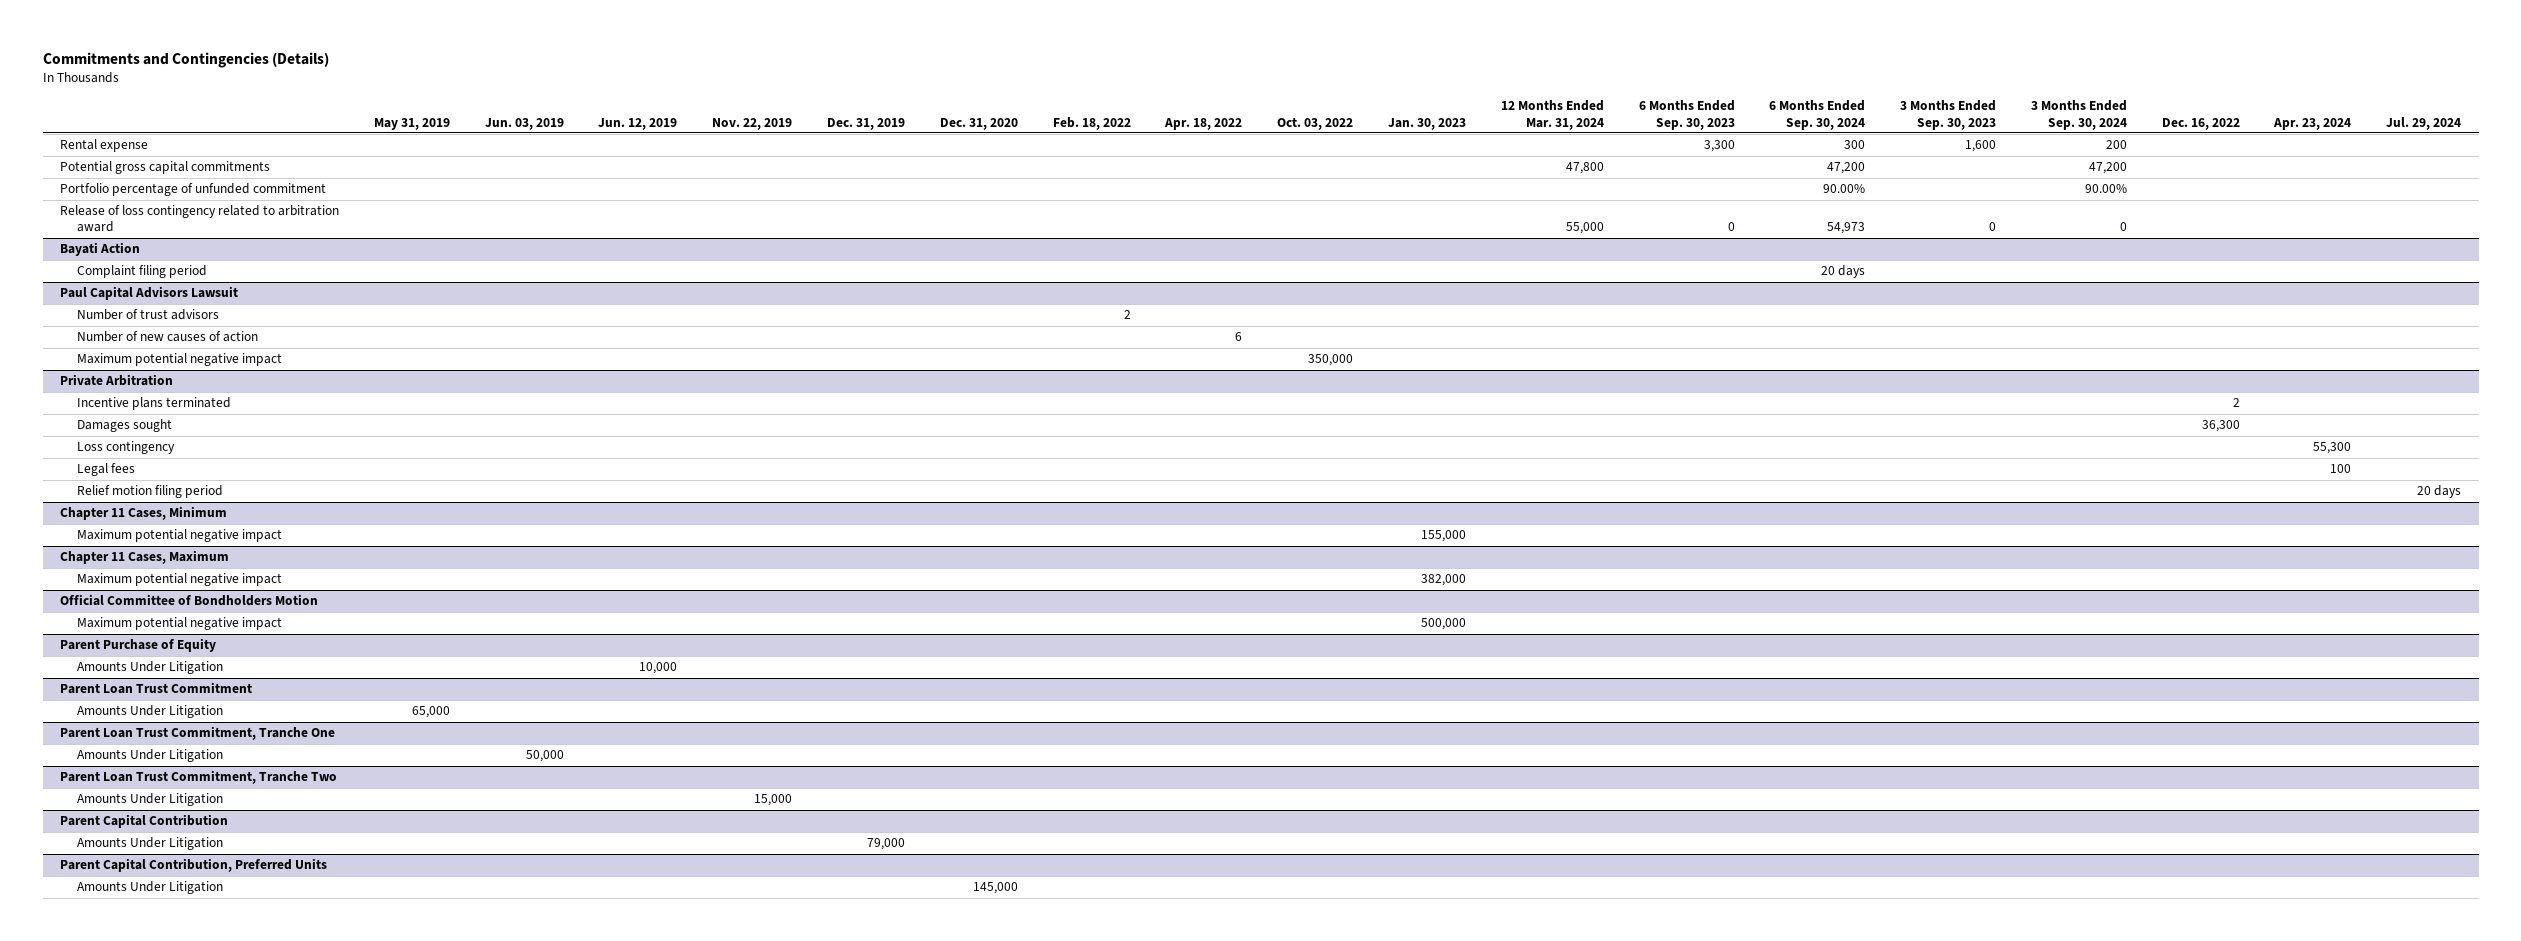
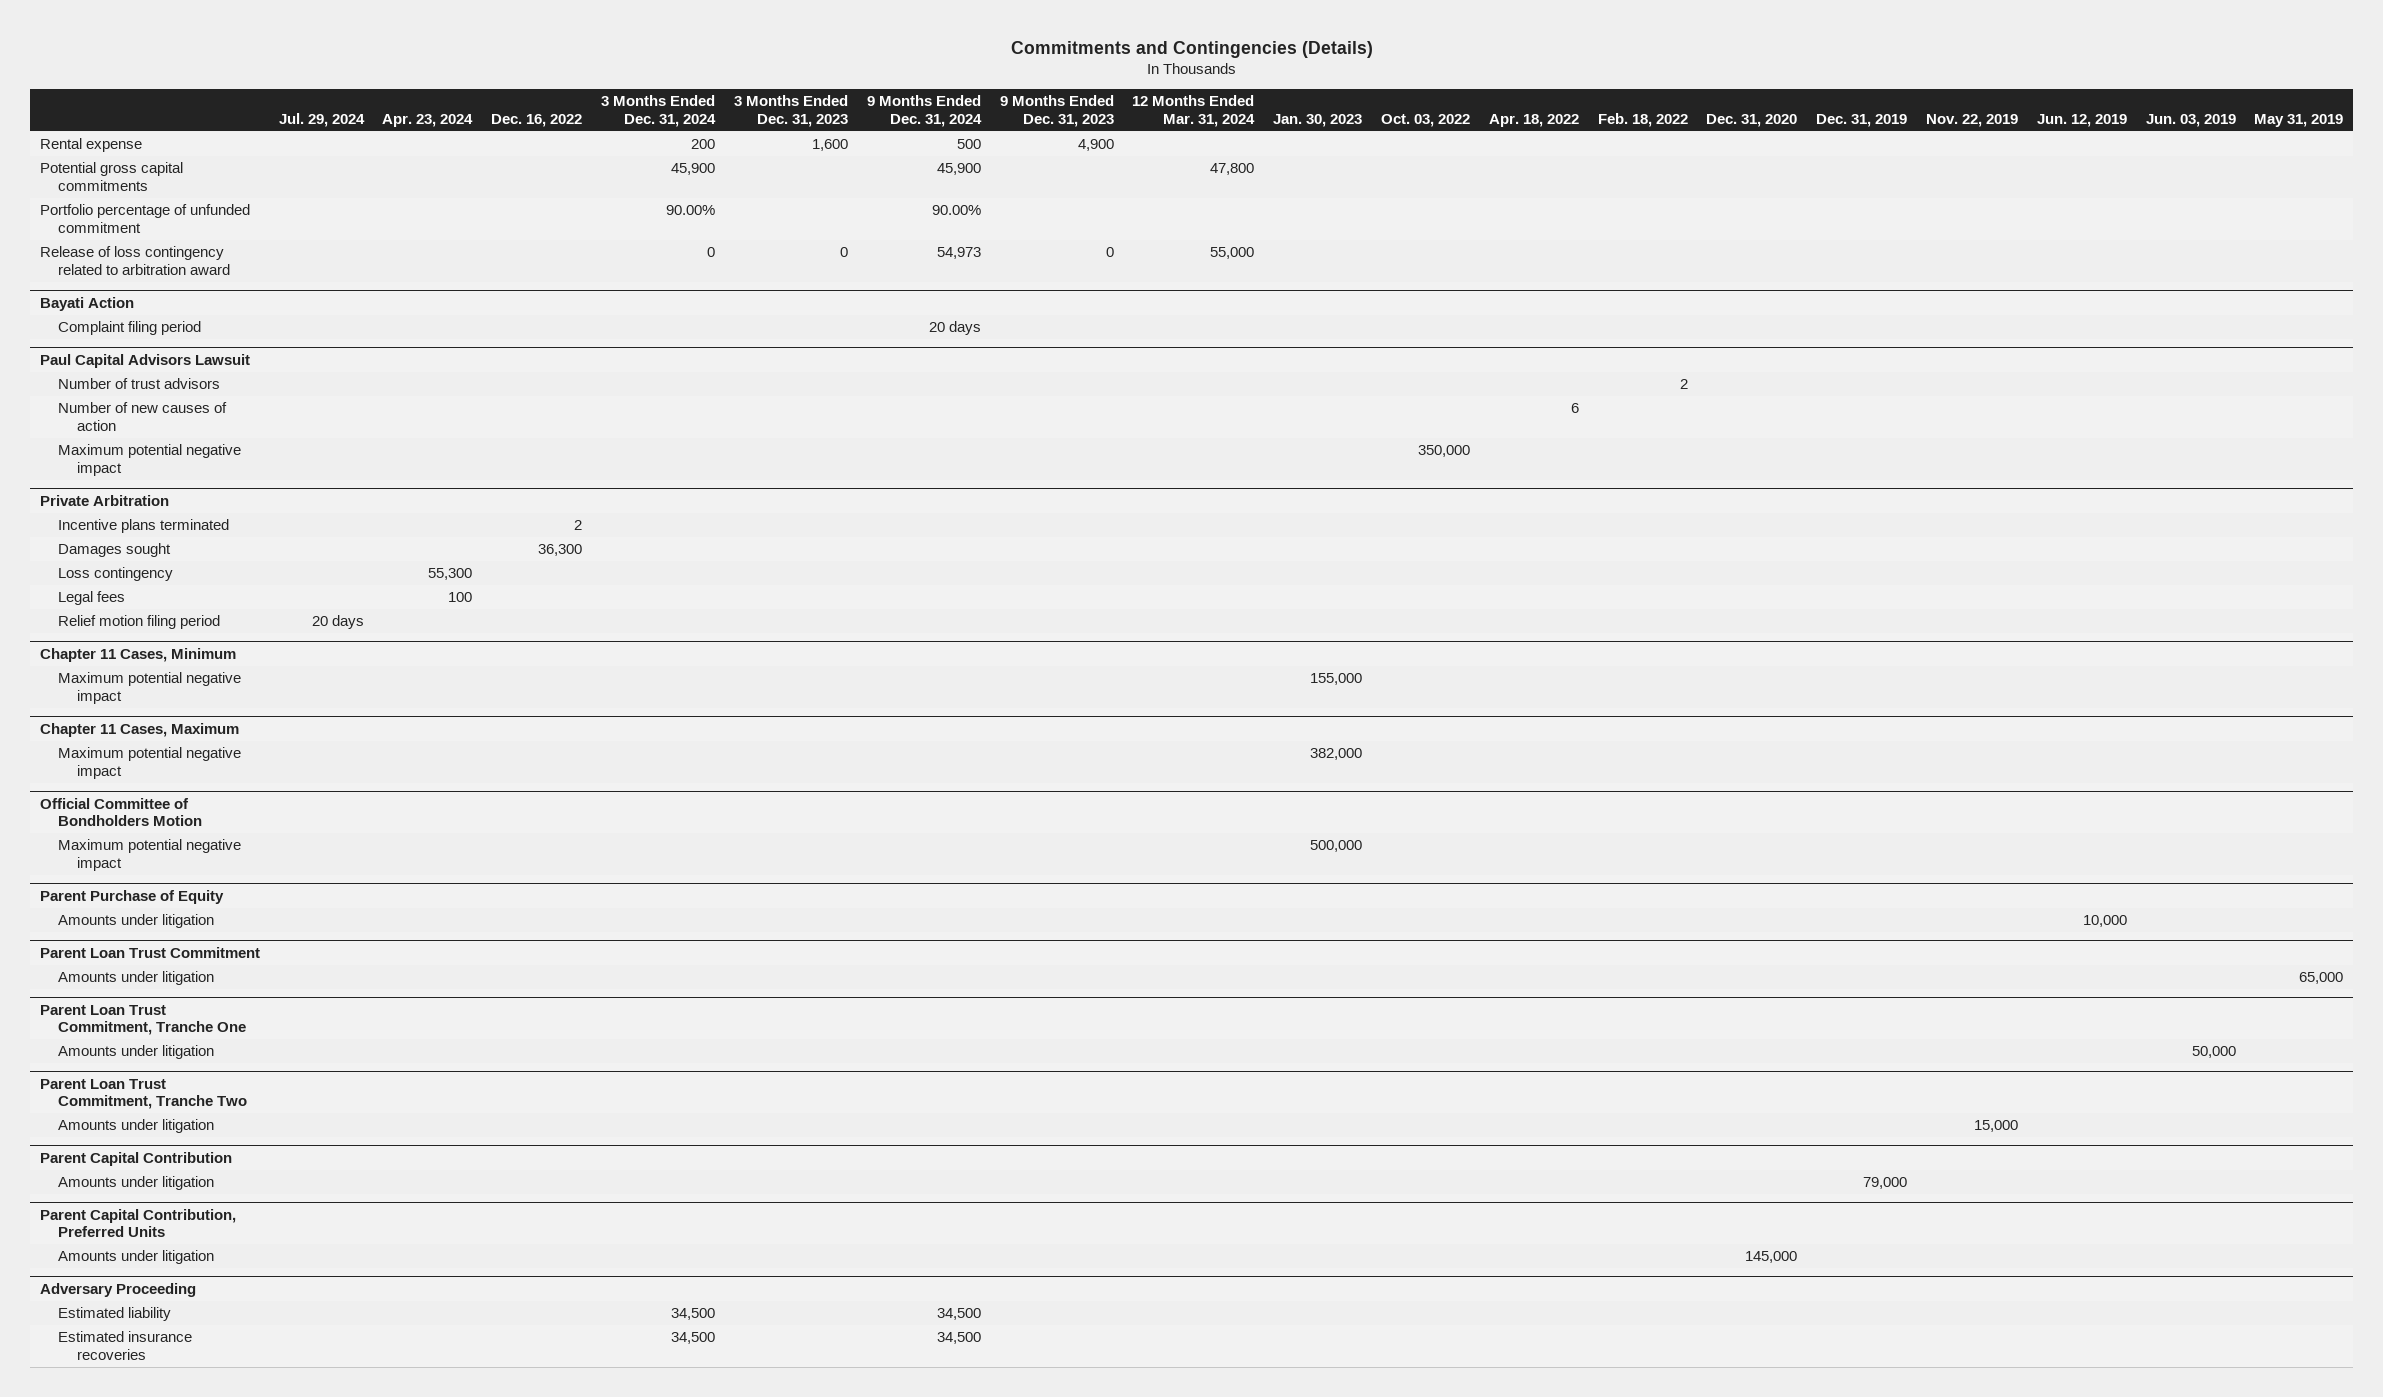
- | May 31, 2019 | Jun. 03, 2019 | Jun. 12, 2019 | Nov. 22, 2019 | Dec. 31, 2019 | Dec. 31, 2020 | Feb. 18, 2022 | Apr. 18, 2022 | Oct. 03, 2022 | Jan. 30, 2023 | 12 Months Ended Mar. 31, 2024 | 6 Months Ended Sep. 30, 2023 | 6 Months Ended Sep. 30, 2024 | 3 Months Ended Sep. 30, 2023 | 3 Months Ended Sep. 30, 2024 | Dec. 16, 2022 | Apr. 23, 2024 | Jul. 29, 2024
+ | Jul. 29, 2024 | Apr. 23, 2024 | Dec. 16, 2022 | 3 Months Ended Dec. 31, 2024 | 3 Months Ended Dec. 31, 2023 | 9 Months Ended Dec. 31, 2024 | 9 Months Ended Dec. 31, 2023 | 12 Months Ended Mar. 31, 2024 | Jan. 30, 2023 | Oct. 03, 2022 | Apr. 18, 2022 | Feb. 18, 2022 | Dec. 31, 2020 | Dec. 31, 2019 | Nov. 22, 2019 | Jun. 12, 2019 | Jun. 03, 2019 | May 31, 2019
@ Parent Purchase of Equity
- Amounts Under Litigation | | | 10,000 | | | | | | | | | | | | | | |
+ Amounts under litigation | | | | | | | | | | | | | | | | 10,000 | |
@ Parent Loan Trust Commitment
- Amounts Under Litigation | 65,000 | | | | | | | | | | | | | | | | |
+ Amounts under litigation | | | | | | | | | | | | | | | | | | 65,000
@ Parent Loan Trust Commitment, Tranche One
- Amounts Under Litigation | | 50,000 | | | | | | | | | | | | | | | |
+ Amounts under litigation | | | | | | | | | | | | | | | | | 50,000 |
@ Parent Loan Trust Commitment, Tranche Two
- Amounts Under Litigation | | | | 15,000 | | | | | | | | | | | | | |
+ Amounts under litigation | | | | | | | | | | | | | | | 15,000 | | |
@ Parent Capital Contribution
- Amounts Under Litigation | | | | | 79,000 | | | | | | | | | | | | |
+ Amounts under litigation | | | | | | | | | | | | | | 79,000 | | | |
@ Parent Capital Contribution, Preferred Units
- Amounts Under Litigation | | | | | | 145,000 | | | | | | | | | | | |
+ Amounts under litigation | | | | | | | | | | | | | 145,000 | | | | |
+ Adversary Proceeding
+ Estimated liability | | | | 34,500 | | 34,500 | | | | | | | | | | | |
+ Estimated insurance recoveries | | | | 34,500 | | 34,500 | | | | | | | | | | | |

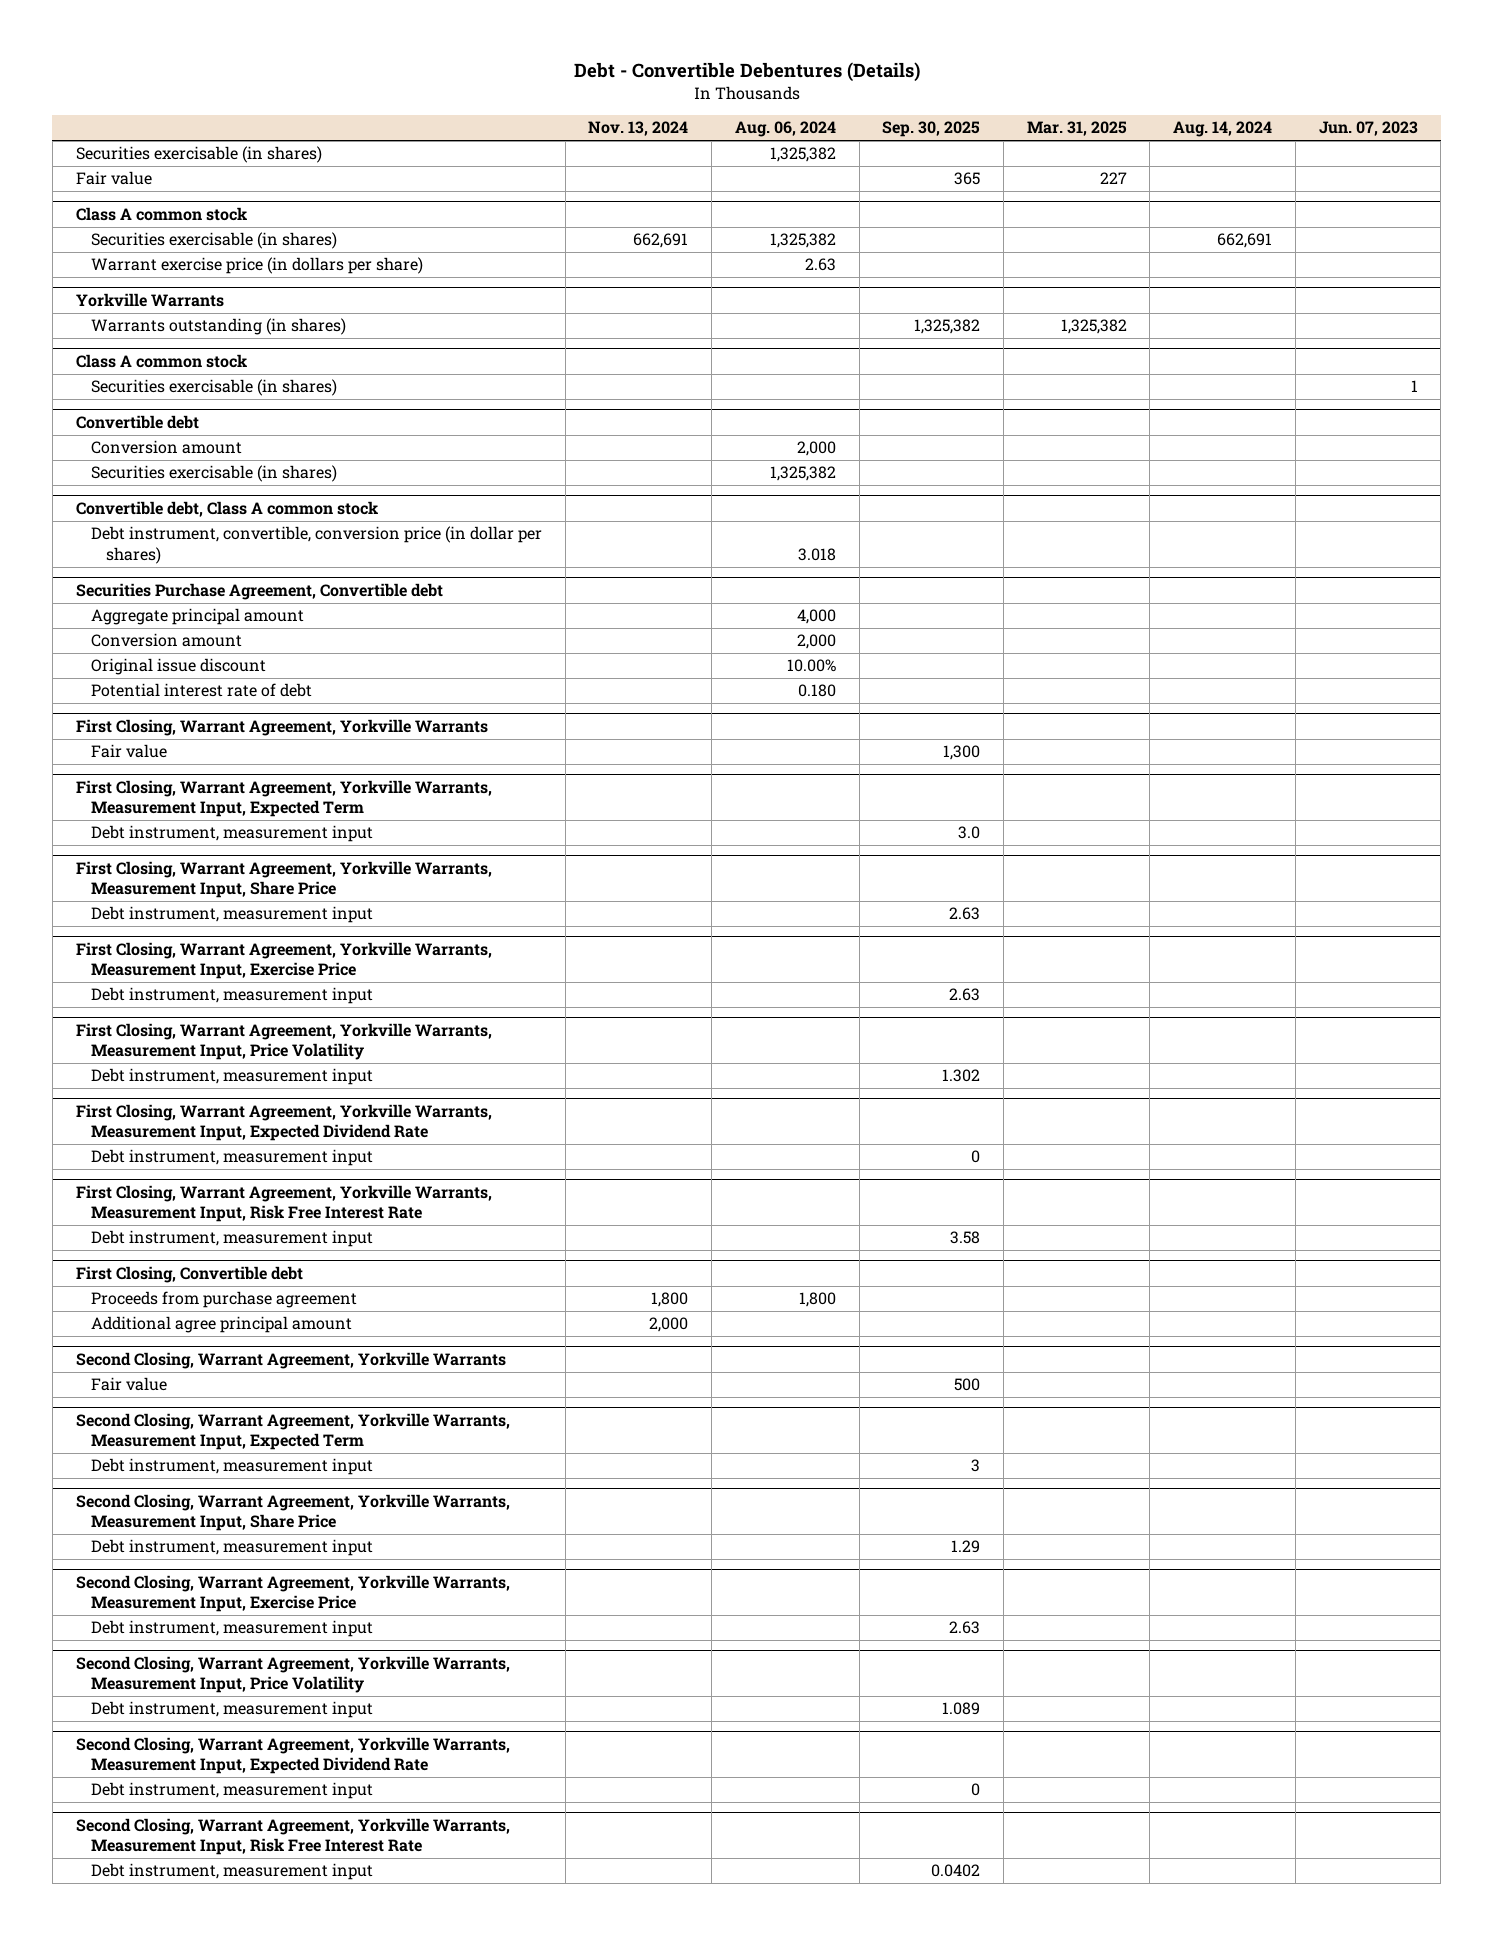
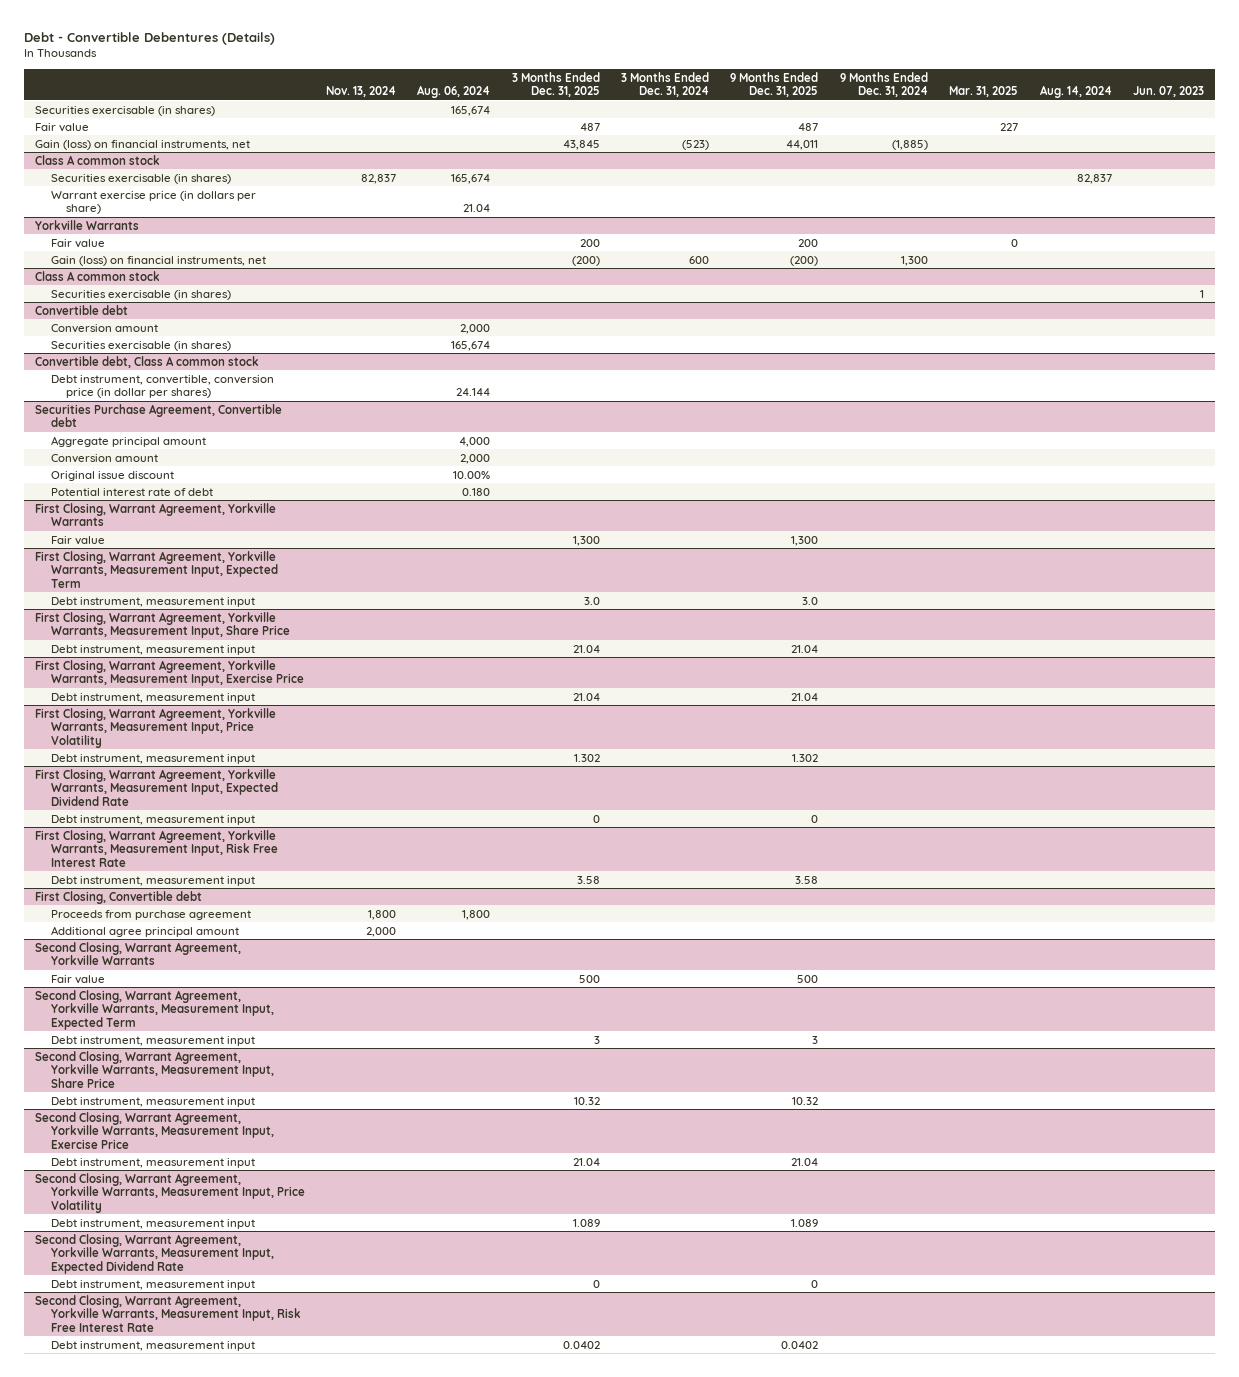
- | Nov. 13, 2024 | Aug. 06, 2024 | Sep. 30, 2025 | Mar. 31, 2025 | Aug. 14, 2024 | Jun. 07, 2023
+ | Nov. 13, 2024 | Aug. 06, 2024 | 3 Months Ended Dec. 31, 2025 | 3 Months Ended Dec. 31, 2024 | 9 Months Ended Dec. 31, 2025 | 9 Months Ended Dec. 31, 2024 | Mar. 31, 2025 | Aug. 14, 2024 | Jun. 07, 2023
- Securities exercisable (in shares) | | 1,325,382 | | | |
+ Securities exercisable (in shares) | | 165,674 | | | | | | |
+ Gain (loss) on financial instruments, net | | | 43,845 | (523) | 44,011 | (1,885) | | |
@ Class A common stock
- Securities exercisable (in shares) | 662,691 | 1,325,382 | | | 662,691 |
- Warrant exercise price (in dollars per share) | | 2.63 | | | |
+ Securities exercisable (in shares) | 82,837 | 165,674 | | | | | | 82,837 |
+ Warrant exercise price (in dollars per share) | | 21.04 | | | | | | |
@ Yorkville Warrants
- Warrants outstanding (in shares) | | | 1,325,382 | 1,325,382 | |
+ Fair value | | | 200 | | 200 | | 0 | |
+ Gain (loss) on financial instruments, net | | | (200) | 600 | (200) | 1,300 | | |
@ Convertible debt
- Securities exercisable (in shares) | | 1,325,382 | | | |
+ Securities exercisable (in shares) | | 165,674 | | | | | | |
@ Convertible debt, Class A common stock
- Debt instrument, convertible, conversion price (in dollar per shares) | | 3.018 | | | |
+ Debt instrument, convertible, conversion price (in dollar per shares) | | 24.144 | | | | | | |

